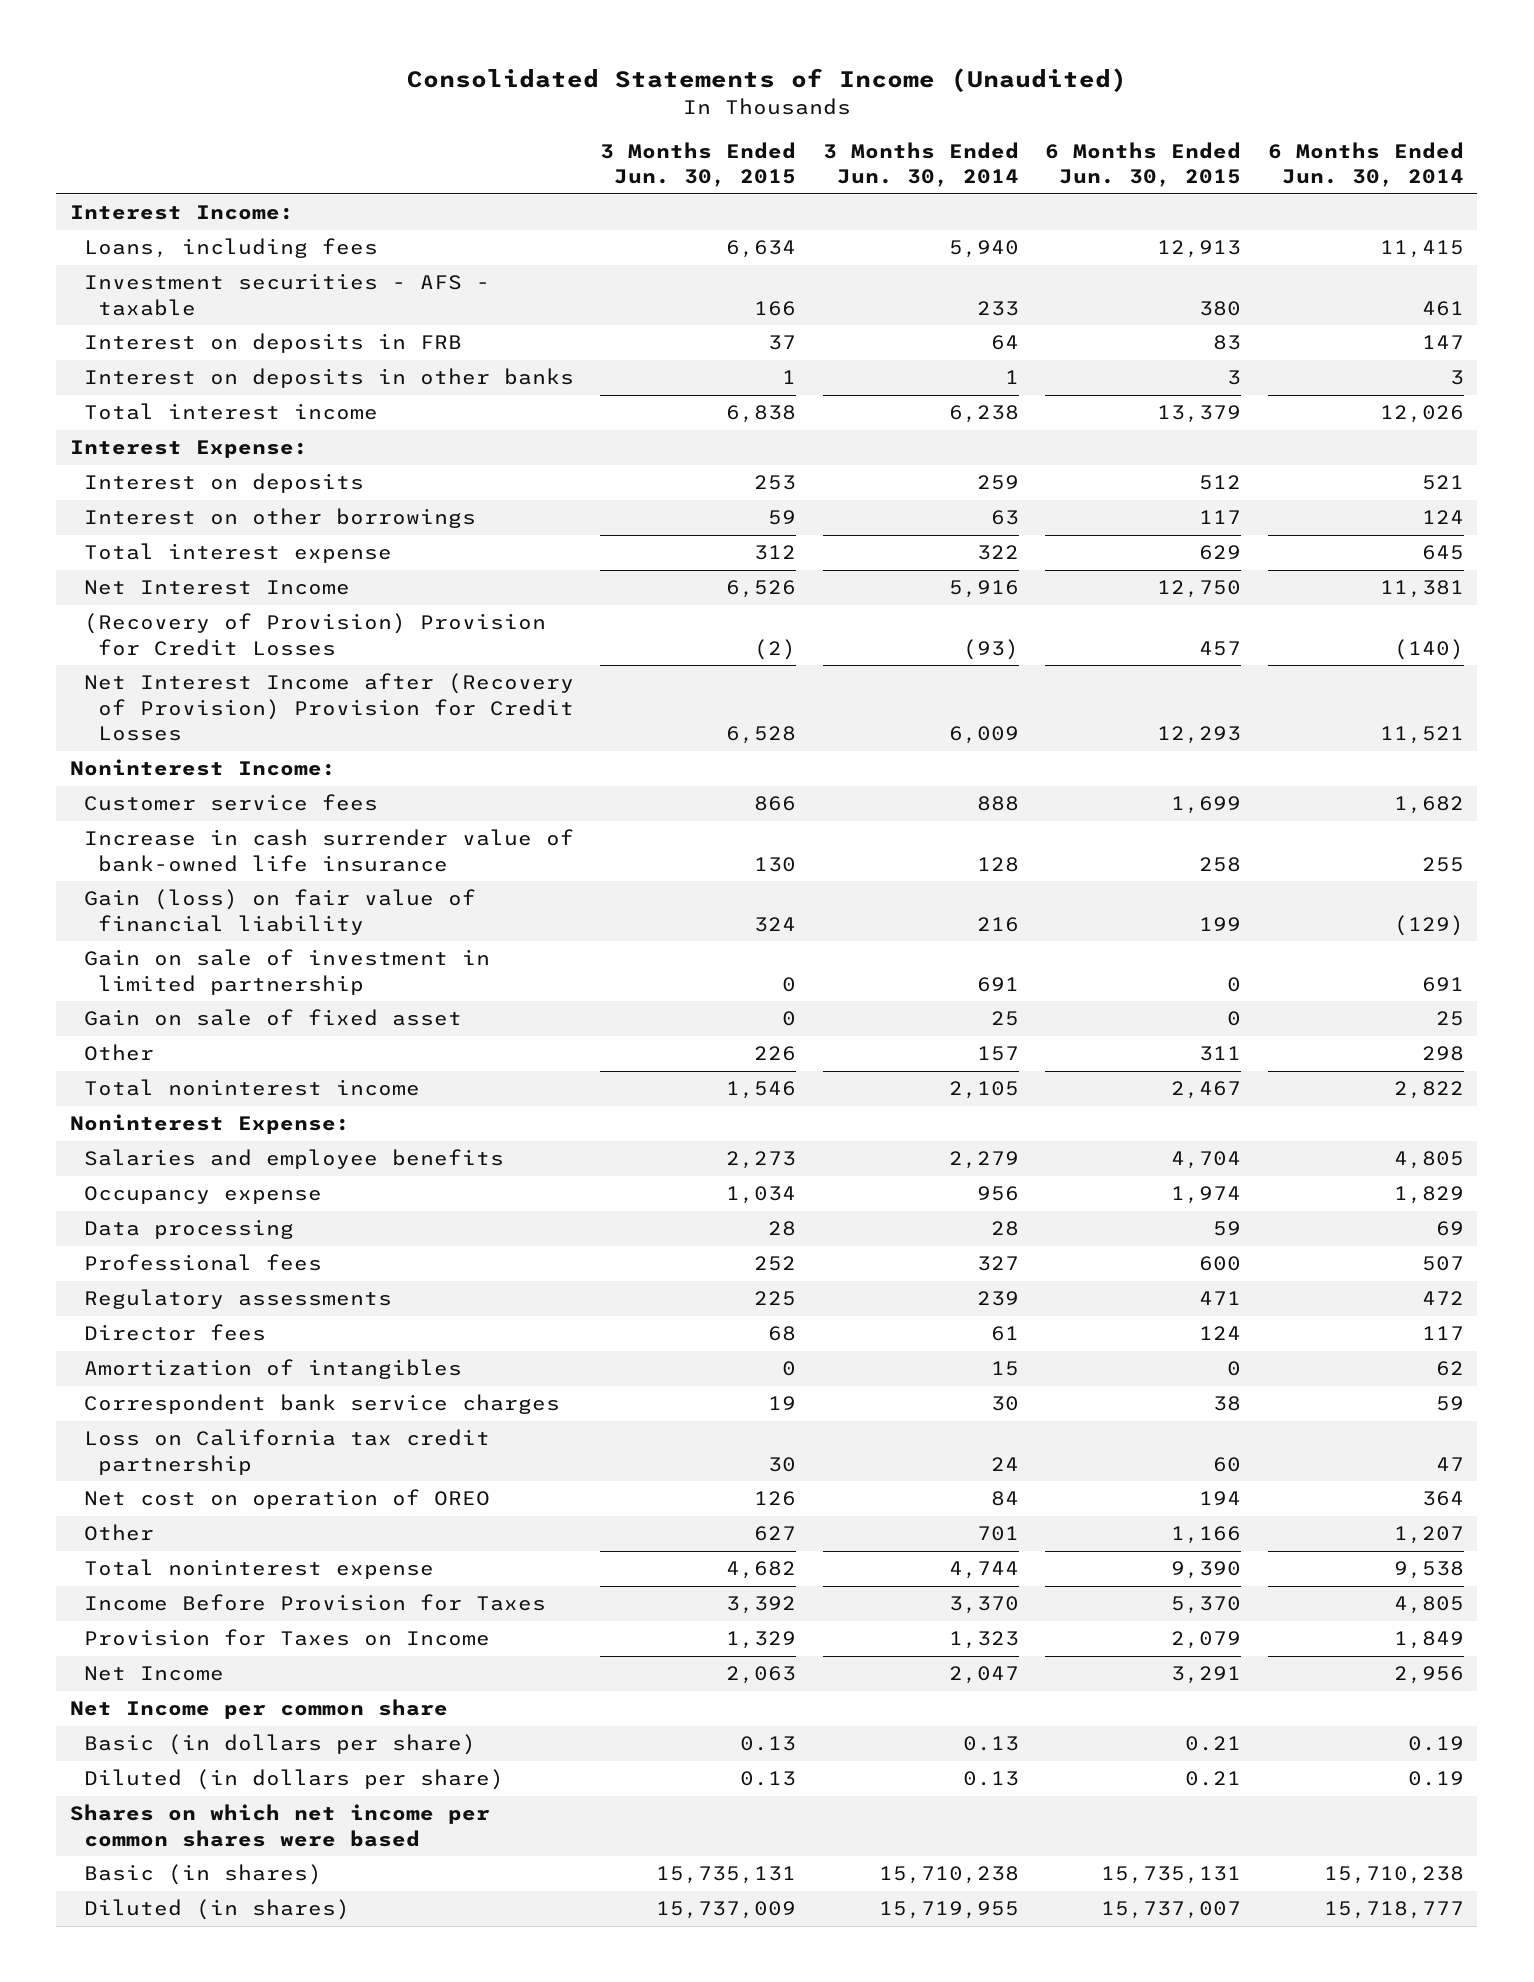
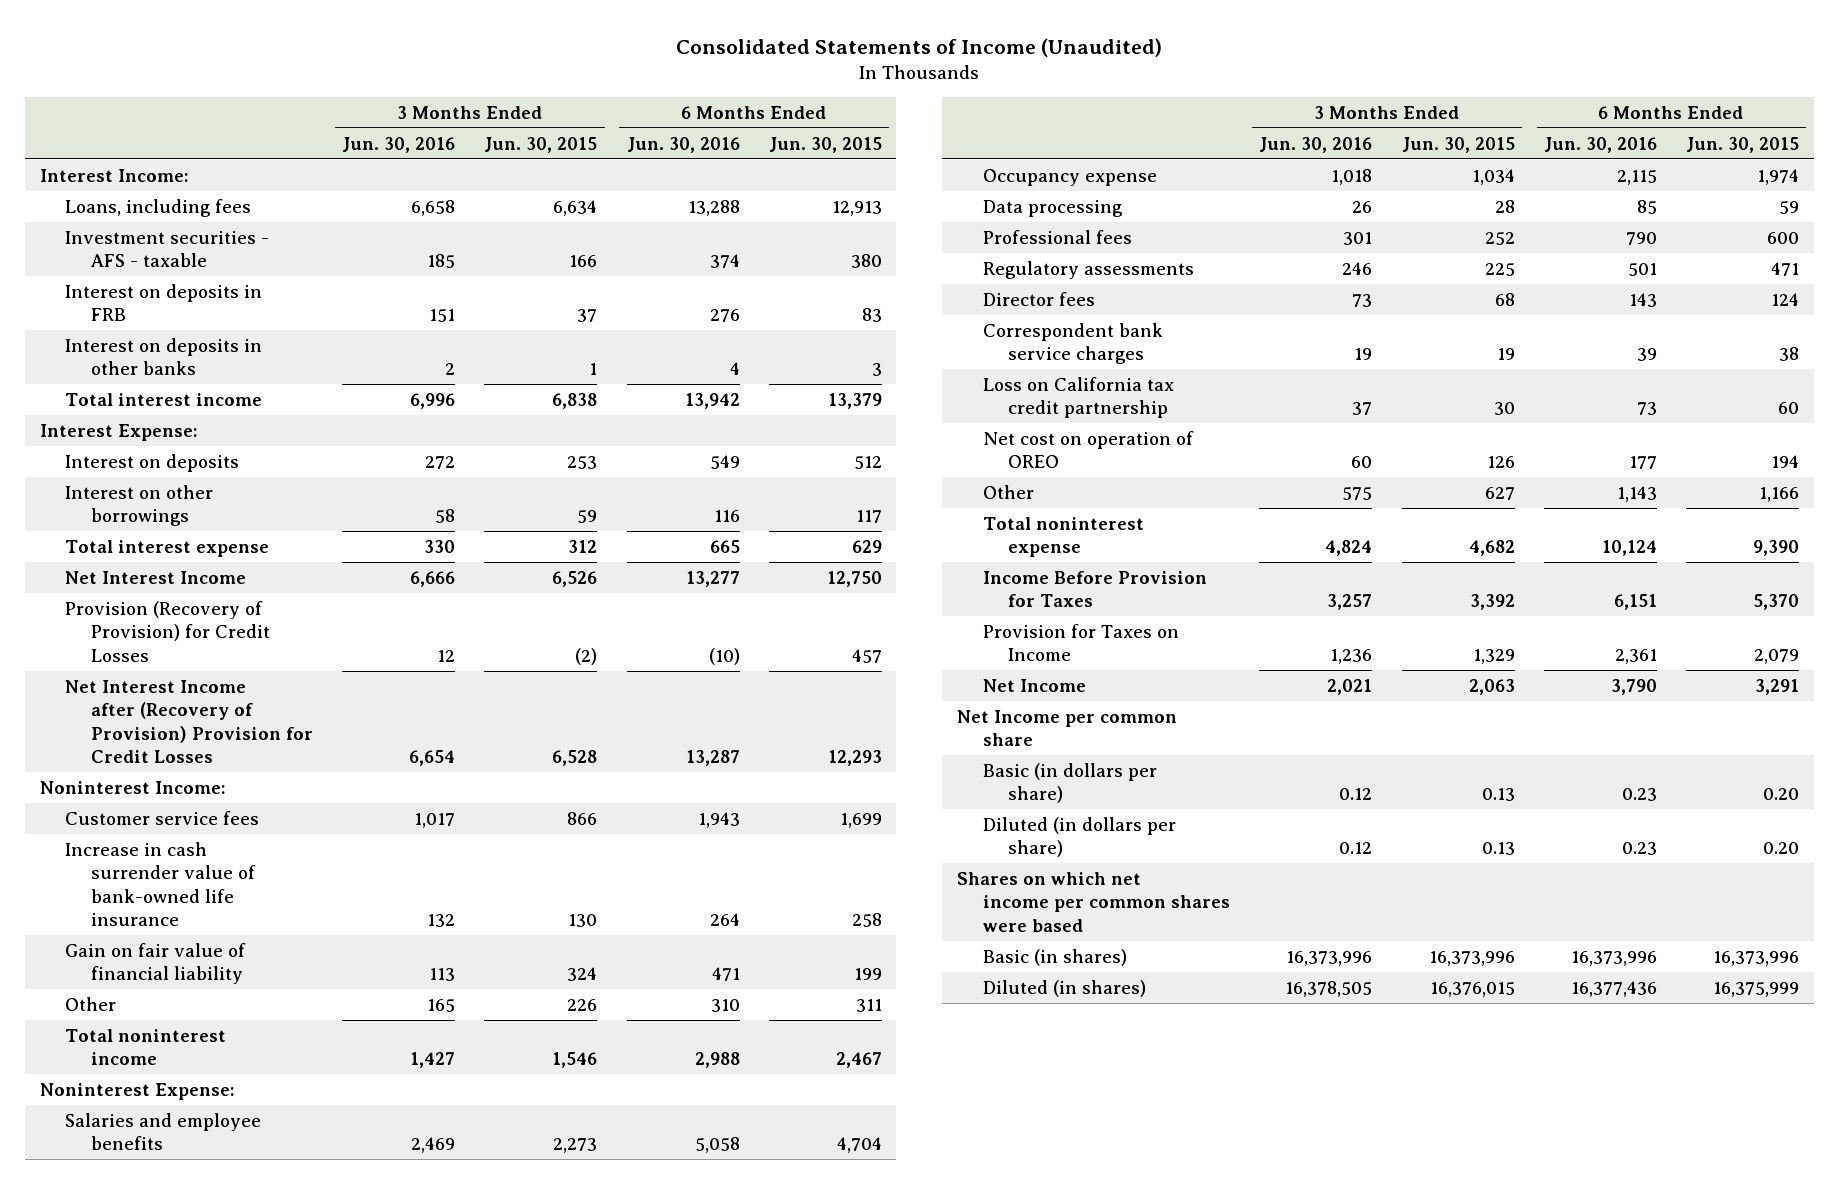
- | 3 Months Ended Jun. 30, 2015 | 3 Months Ended Jun. 30, 2014 | 6 Months Ended Jun. 30, 2015 | 6 Months Ended Jun. 30, 2014
+ | 3 Months Ended Jun. 30, 2016 | 3 Months Ended Jun. 30, 2015 | 6 Months Ended Jun. 30, 2016 | 6 Months Ended Jun. 30, 2015
- (Recovery of Provision) Provision for Credit Losses | (2) | (93) | 457 | (140)
+ Provision (Recovery of Provision) for Credit Losses | 12 | (2) | (10) | 457
- Gain (loss) on fair value of financial liability | 324 | 216 | 199 | (129)
- Gain on sale of investment in limited partnership | 0 | 691 | 0 | 691
- Gain on sale of fixed asset | 0 | 25 | 0 | 25
+ Gain on fair value of financial liability | 113 | 324 | 471 | 199
- Amortization of intangibles | 0 | 15 | 0 | 62
- Basic (in dollars per share) | 0.13 | 0.13 | 0.21 | 0.19
- Diluted (in dollars per share) | 0.13 | 0.13 | 0.21 | 0.19
+ Basic (in dollars per share) | 0.12 | 0.13 | 0.23 | 0.20
+ Diluted (in dollars per share) | 0.12 | 0.13 | 0.23 | 0.20
- Basic (in shares) | 15,735,131 | 15,710,238 | 15,735,131 | 15,710,238
- Diluted (in shares) | 15,737,009 | 15,719,955 | 15,737,007 | 15,718,777
+ Basic (in shares) | 16,373,996 | 16,373,996 | 16,373,996 | 16,373,996
+ Diluted (in shares) | 16,378,505 | 16,376,015 | 16,377,436 | 16,375,999

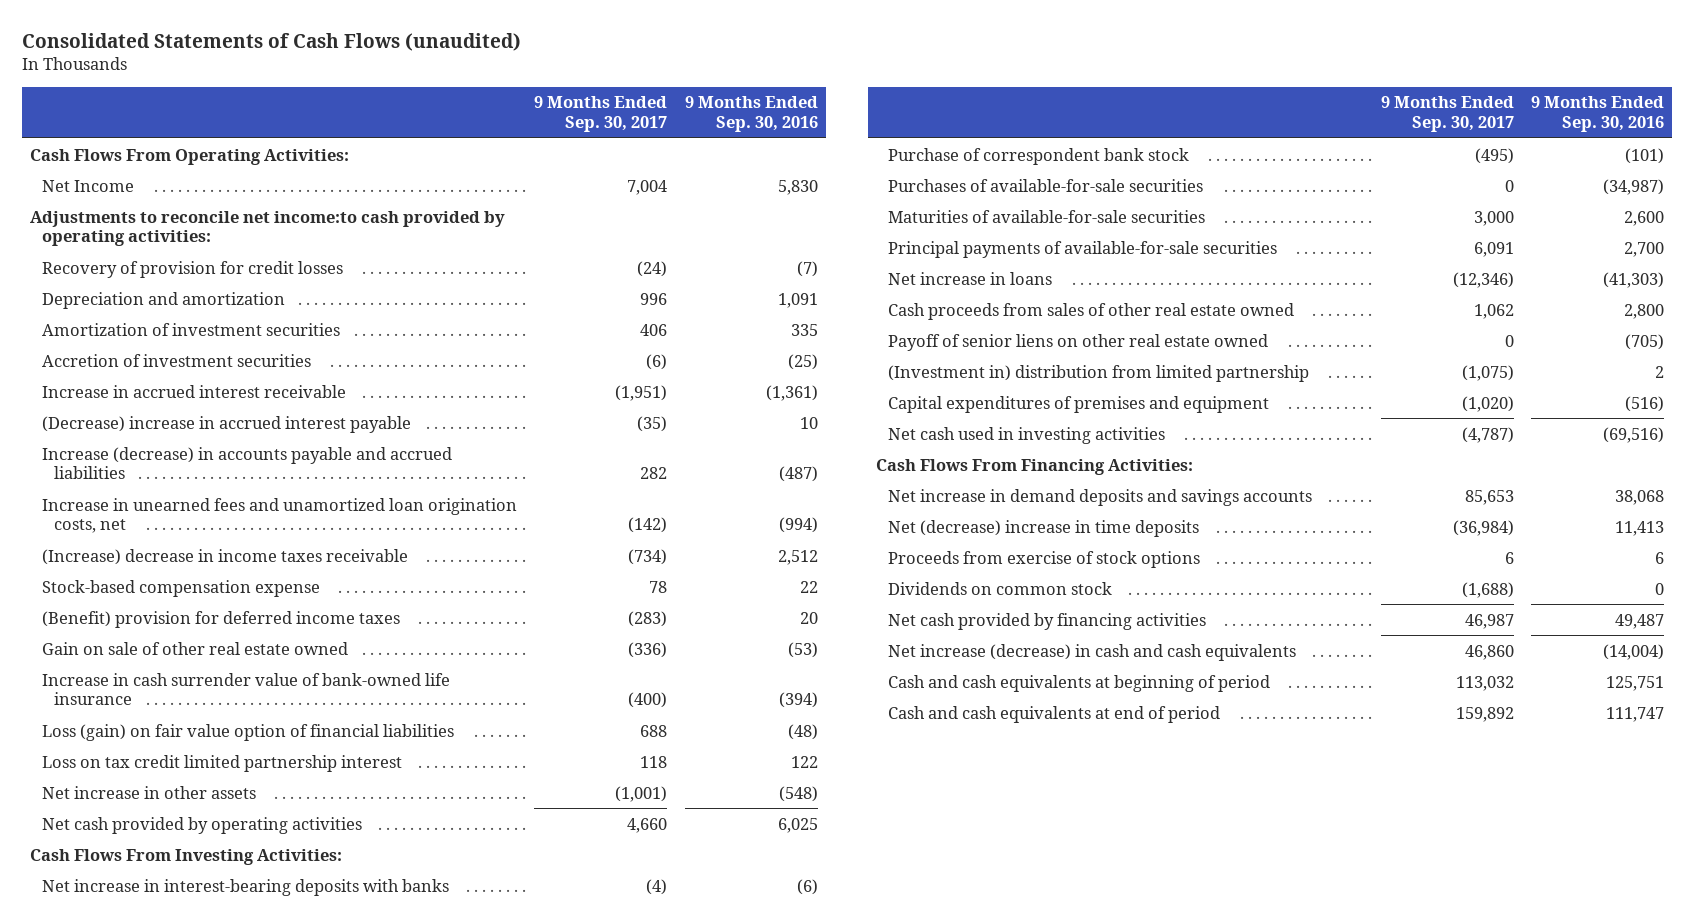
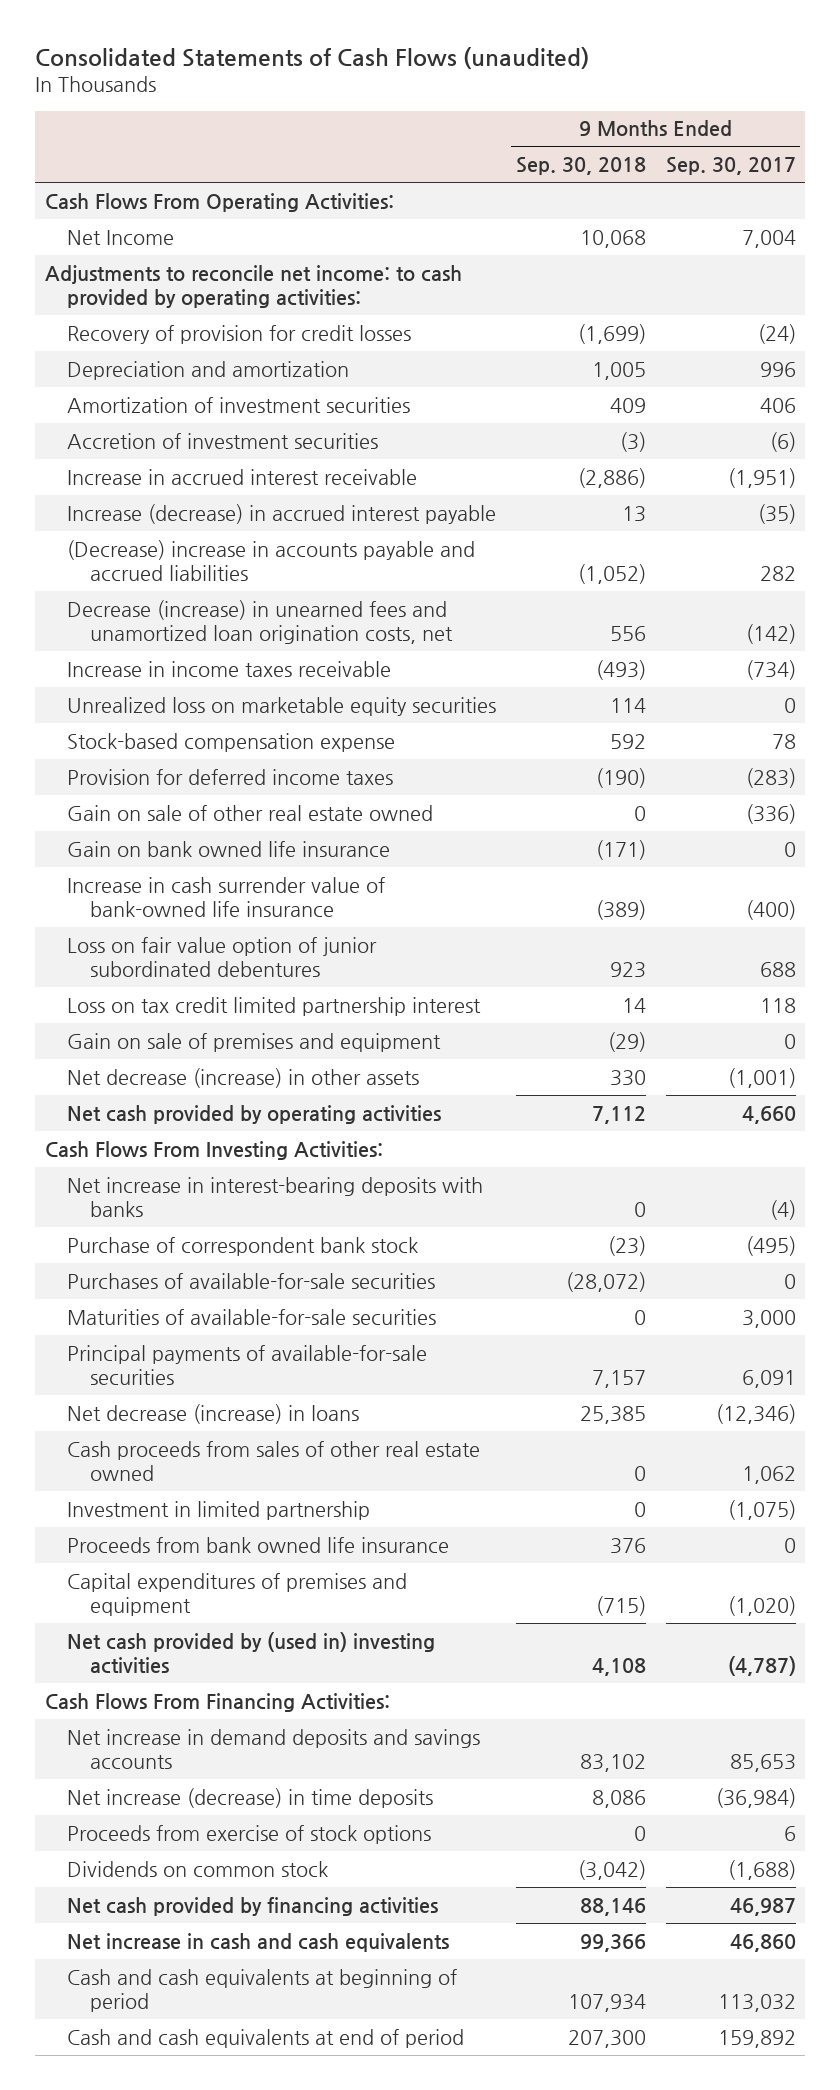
- | 9 Months Ended Sep. 30, 2017 | 9 Months Ended Sep. 30, 2016
+ | 9 Months Ended Sep. 30, 2018 | 9 Months Ended Sep. 30, 2017
- Adjustments to reconcile net income:to cash provided by operating activities:
+ Adjustments to reconcile net income: to cash provided by operating activities:
- (Decrease) increase in accrued interest payable | (35) | 10
- Increase (decrease) in accounts payable and accrued liabilities | 282 | (487)
- Increase in unearned fees and unamortized loan origination costs, net | (142) | (994)
- (Increase) decrease in income taxes receivable | (734) | 2,512
+ Increase (decrease) in accrued interest payable | 13 | (35)
+ (Decrease) increase in accounts payable and accrued liabilities | (1,052) | 282
+ Decrease (increase) in unearned fees and unamortized loan origination costs, net | 556 | (142)
+ Increase in income taxes receivable | (493) | (734)
+ Unrealized loss on marketable equity securities | 114 | 0
- (Benefit) provision for deferred income taxes | (283) | 20
+ Provision for deferred income taxes | (190) | (283)
+ Gain on bank owned life insurance | (171) | 0
- Loss (gain) on fair value option of financial liabilities | 688 | (48)
+ Loss on fair value option of junior subordinated debentures | 923 | 688
- Net increase in other assets | (1,001) | (548)
+ Gain on sale of premises and equipment | (29) | 0
+ Net decrease (increase) in other assets | 330 | (1,001)
- Net increase in loans | (12,346) | (41,303)
+ Net decrease (increase) in loans | 25,385 | (12,346)
- Payoff of senior liens on other real estate owned | 0 | (705)
- (Investment in) distribution from limited partnership | (1,075) | 2
+ Investment in limited partnership | 0 | (1,075)
+ Proceeds from bank owned life insurance | 376 | 0
- Net cash used in investing activities | (4,787) | (69,516)
+ Net cash provided by (used in) investing activities | 4,108 | (4,787)
- Net (decrease) increase in time deposits | (36,984) | 11,413
+ Net increase (decrease) in time deposits | 8,086 | (36,984)
- Net increase (decrease) in cash and cash equivalents | 46,860 | (14,004)
+ Net increase in cash and cash equivalents | 99,366 | 46,860

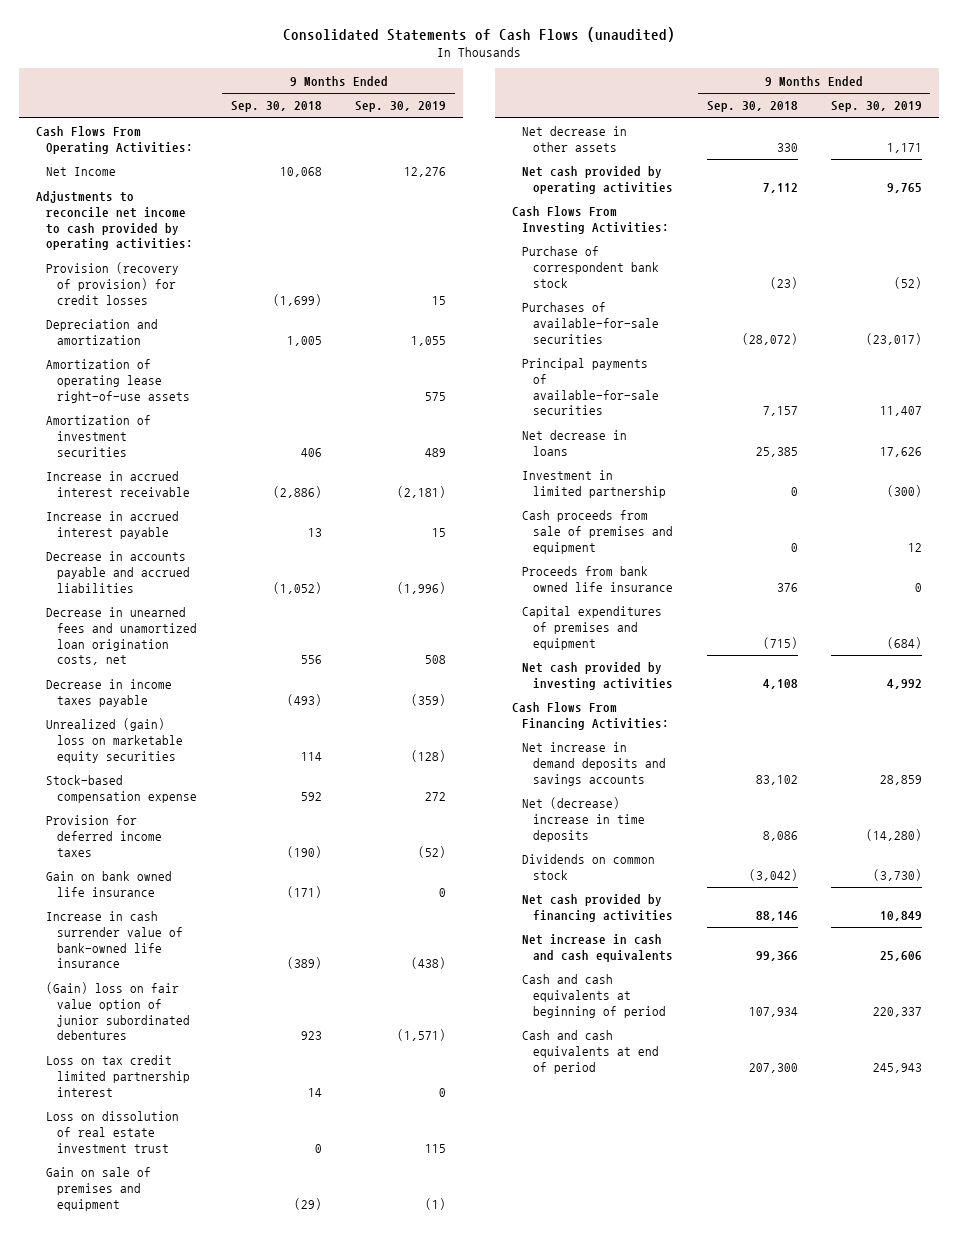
- | 9 Months Ended Sep. 30, 2018 | 9 Months Ended Sep. 30, 2017
+ | 9 Months Ended Sep. 30, 2018 | 9 Months Ended Sep. 30, 2019
- Adjustments to reconcile net income: to cash provided by operating activities:
- Recovery of provision for credit losses | (1,699) | (24)
+ Adjustments to reconcile net income to cash provided by operating activities:
+ Provision (recovery of provision) for credit losses | (1,699) | 15
- Amortization of investment securities | 409 | 406
- Accretion of investment securities | (3) | (6)
+ Amortization of operating lease right-of-use assets | | 575
+ Amortization of investment securities | 406 | 489
- Increase (decrease) in accrued interest payable | 13 | (35)
- (Decrease) increase in accounts payable and accrued liabilities | (1,052) | 282
- Decrease (increase) in unearned fees and unamortized loan origination costs, net | 556 | (142)
- Increase in income taxes receivable | (493) | (734)
- Unrealized loss on marketable equity securities | 114 | 0
+ Increase in accrued interest payable | 13 | 15
+ Decrease in accounts payable and accrued liabilities | (1,052) | (1,996)
+ Decrease in unearned fees and unamortized loan origination costs, net | 556 | 508
+ Decrease in income taxes payable | (493) | (359)
+ Unrealized (gain) loss on marketable equity securities | 114 | (128)
- Gain on sale of other real estate owned | 0 | (336)
- Loss on fair value option of junior subordinated debentures | 923 | 688
+ (Gain) loss on fair value option of junior subordinated debentures | 923 | (1,571)
+ Loss on dissolution of real estate investment trust | 0 | 115
- Net decrease (increase) in other assets | 330 | (1,001)
+ Net decrease in other assets | 330 | 1,171
- Net increase in interest-bearing deposits with banks | 0 | (4)
- Maturities of available-for-sale securities | 0 | 3,000
- Net decrease (increase) in loans | 25,385 | (12,346)
- Cash proceeds from sales of other real estate owned | 0 | 1,062
+ Net decrease in loans | 25,385 | 17,626
+ Cash proceeds from sale of premises and equipment | 0 | 12
- Net cash provided by (used in) investing activities | 4,108 | (4,787)
+ Net cash provided by investing activities | 4,108 | 4,992
- Net increase (decrease) in time deposits | 8,086 | (36,984)
- Proceeds from exercise of stock options | 0 | 6
+ Net (decrease) increase in time deposits | 8,086 | (14,280)

